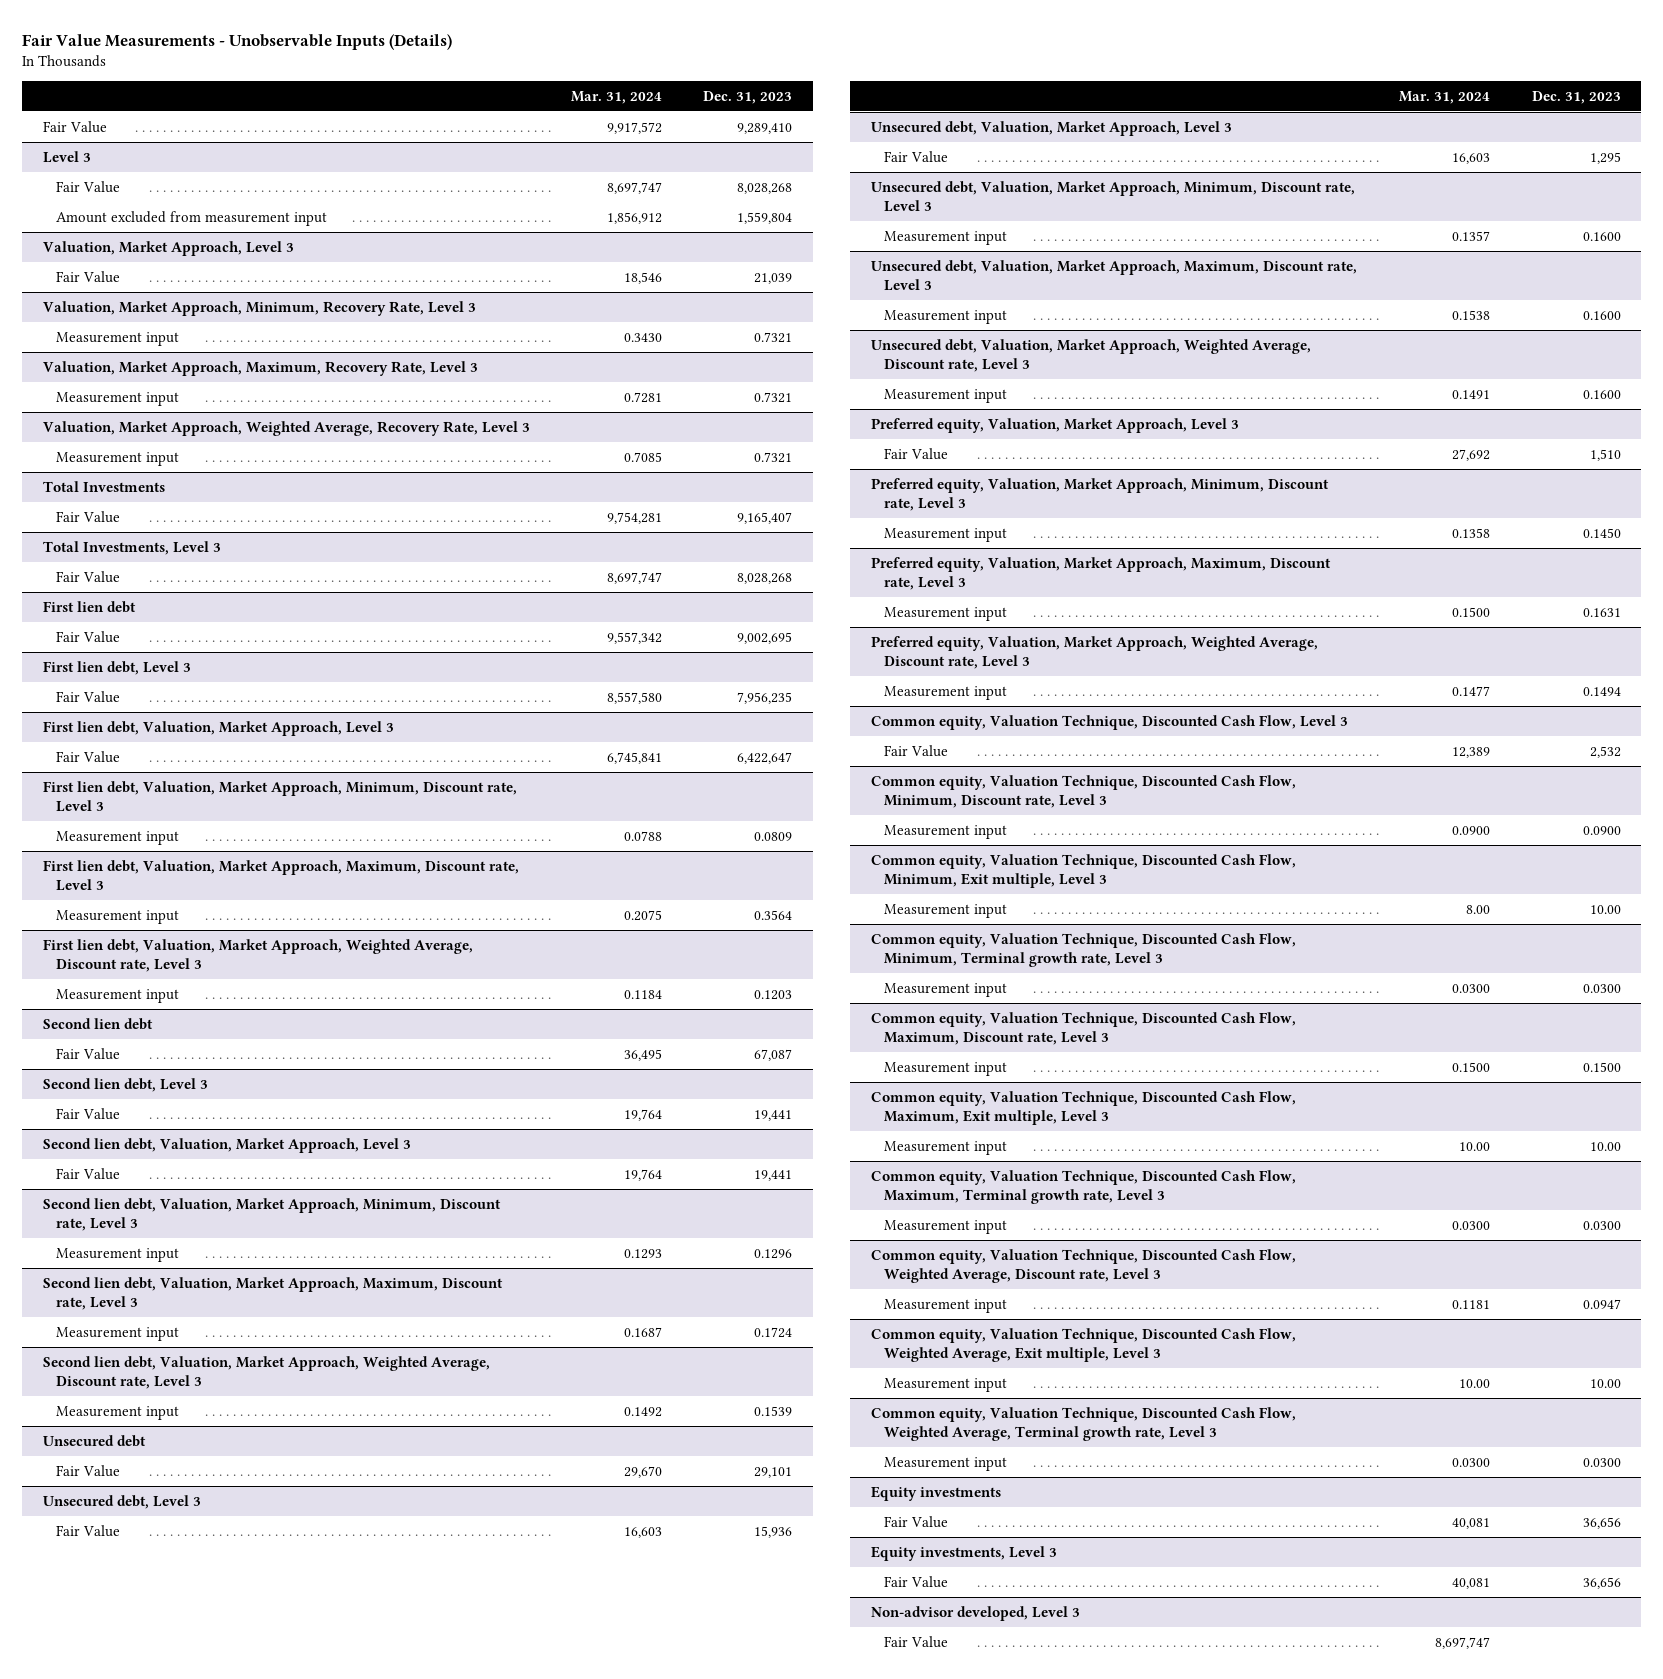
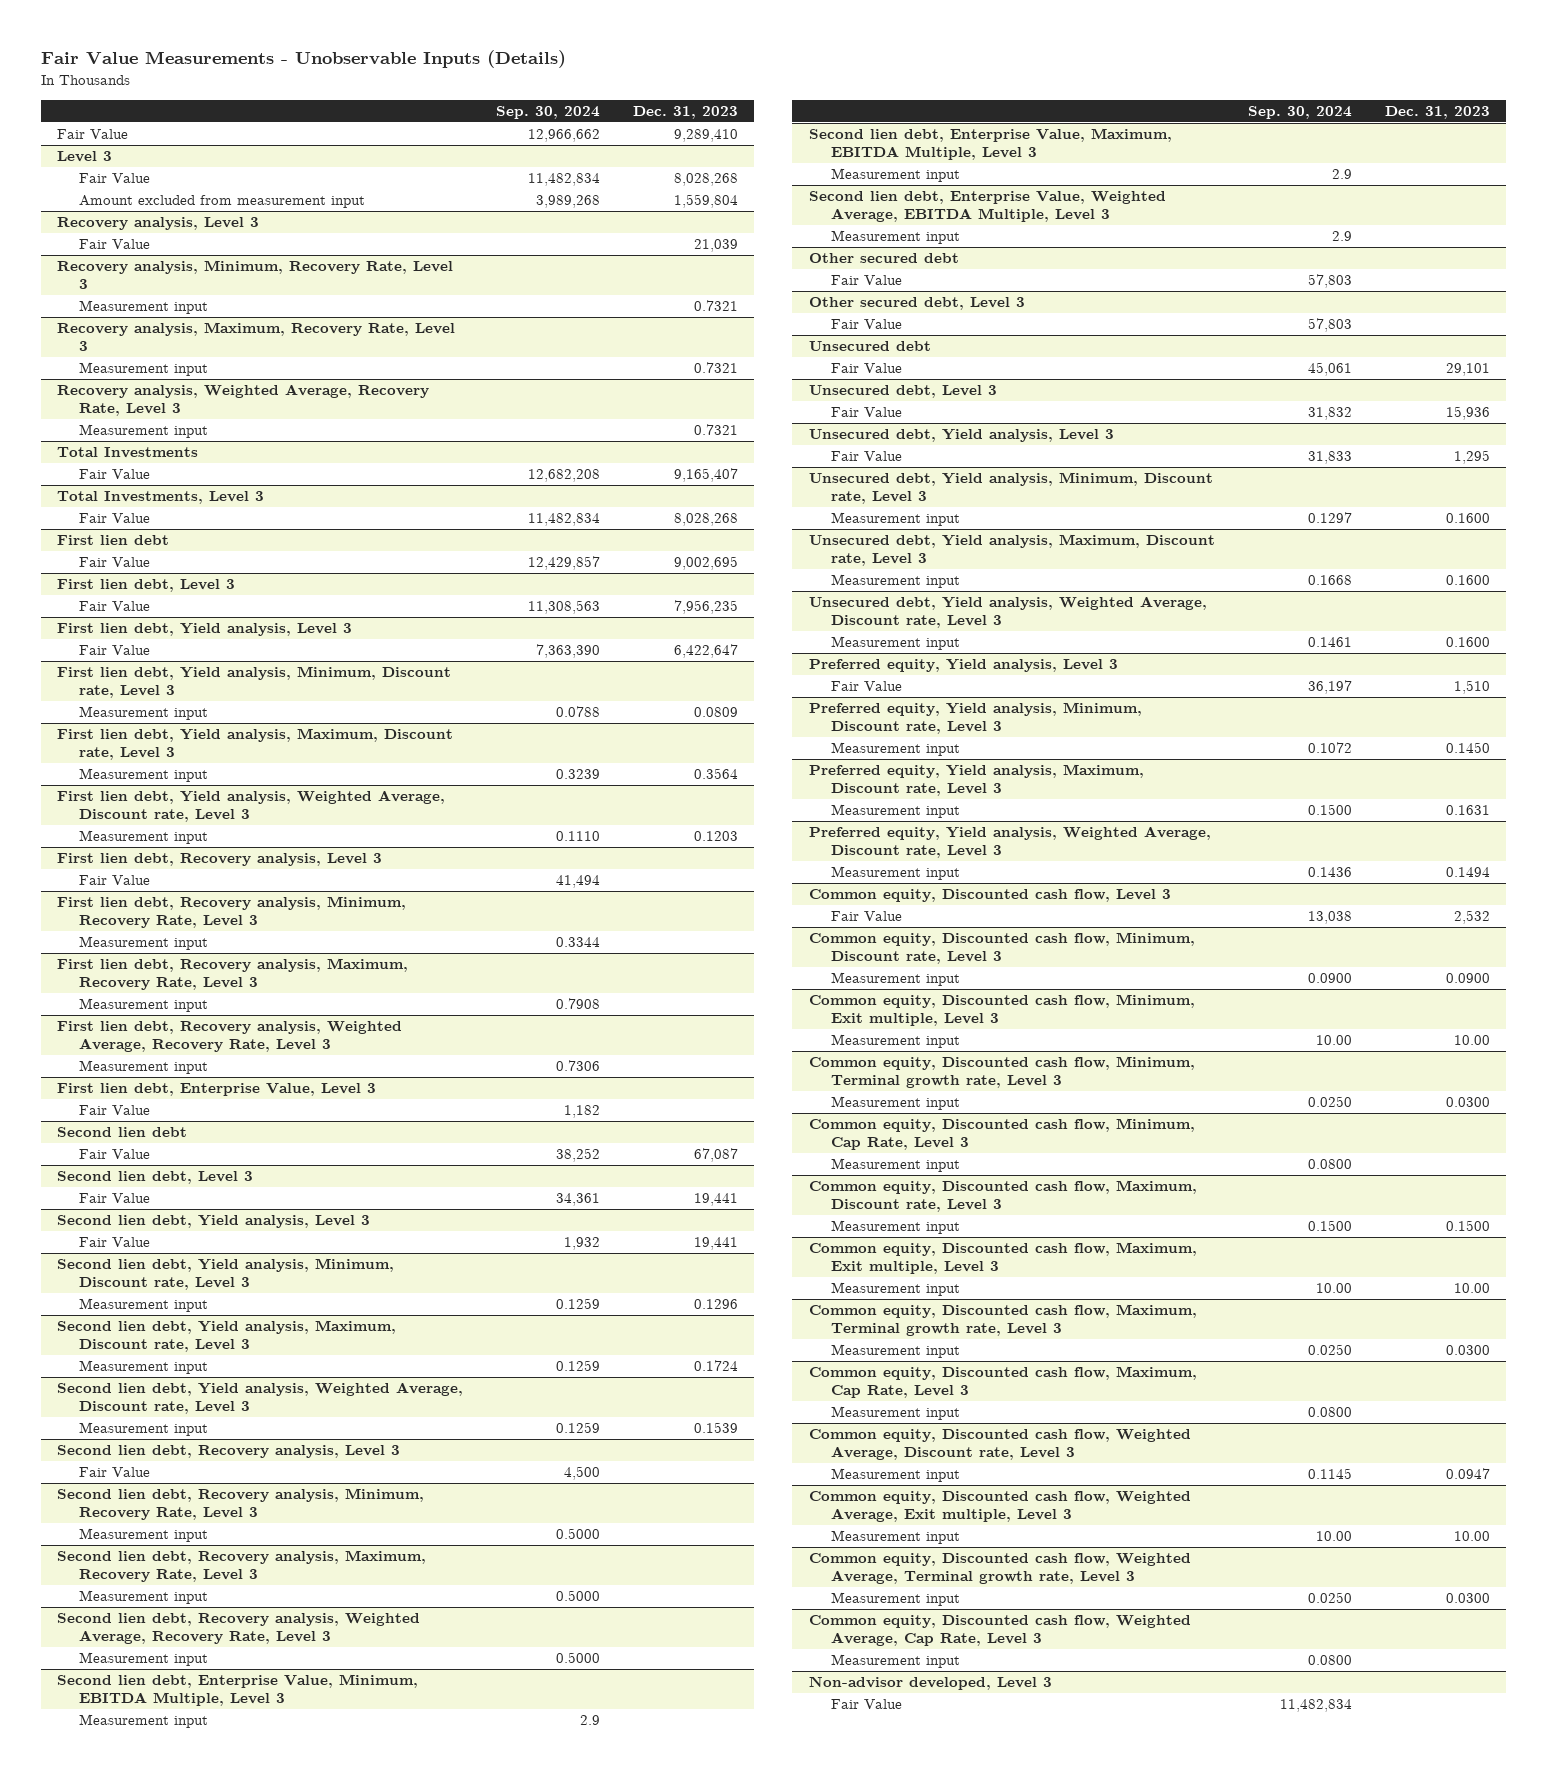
- | Mar. 31, 2024 | Dec. 31, 2023
+ | Sep. 30, 2024 | Dec. 31, 2023
- Valuation, Market Approach, Level 3
+ Recovery analysis, Level 3
- Valuation, Market Approach, Minimum, Recovery Rate, Level 3
+ Recovery analysis, Minimum, Recovery Rate, Level 3
- Valuation, Market Approach, Maximum, Recovery Rate, Level 3
+ Recovery analysis, Maximum, Recovery Rate, Level 3
- Valuation, Market Approach, Weighted Average, Recovery Rate, Level 3
+ Recovery analysis, Weighted Average, Recovery Rate, Level 3
- First lien debt, Valuation, Market Approach, Level 3
+ First lien debt, Yield analysis, Level 3
- First lien debt, Valuation, Market Approach, Minimum, Discount rate, Level 3
+ First lien debt, Yield analysis, Minimum, Discount rate, Level 3
- First lien debt, Valuation, Market Approach, Maximum, Discount rate, Level 3
+ First lien debt, Yield analysis, Maximum, Discount rate, Level 3
- First lien debt, Valuation, Market Approach, Weighted Average, Discount rate, Level 3
+ First lien debt, Yield analysis, Weighted Average, Discount rate, Level 3
+ First lien debt, Recovery analysis, Level 3
+ Fair Value | 41,494 |
+ First lien debt, Recovery analysis, Minimum, Recovery Rate, Level 3
+ Measurement input | 0.3344 |
+ First lien debt, Recovery analysis, Maximum, Recovery Rate, Level 3
+ Measurement input | 0.7908 |
+ First lien debt, Recovery analysis, Weighted Average, Recovery Rate, Level 3
+ Measurement input | 0.7306 |
+ First lien debt, Enterprise Value, Level 3
+ Fair Value | 1,182 |
- Second lien debt, Valuation, Market Approach, Level 3
+ Second lien debt, Yield analysis, Level 3
- Second lien debt, Valuation, Market Approach, Minimum, Discount rate, Level 3
+ Second lien debt, Yield analysis, Minimum, Discount rate, Level 3
- Second lien debt, Valuation, Market Approach, Maximum, Discount rate, Level 3
+ Second lien debt, Yield analysis, Maximum, Discount rate, Level 3
- Second lien debt, Valuation, Market Approach, Weighted Average, Discount rate, Level 3
+ Second lien debt, Yield analysis, Weighted Average, Discount rate, Level 3
+ Second lien debt, Recovery analysis, Level 3
+ Fair Value | 4,500 |
+ Second lien debt, Recovery analysis, Minimum, Recovery Rate, Level 3
+ Measurement input | 0.5000 |
+ Second lien debt, Recovery analysis, Maximum, Recovery Rate, Level 3
+ Measurement input | 0.5000 |
+ Second lien debt, Recovery analysis, Weighted Average, Recovery Rate, Level 3
+ Measurement input | 0.5000 |
+ Second lien debt, Enterprise Value, Minimum, EBITDA Multiple, Level 3
+ Measurement input | 2.9 |
+ Second lien debt, Enterprise Value, Maximum, EBITDA Multiple, Level 3
+ Measurement input | 2.9 |
+ Second lien debt, Enterprise Value, Weighted Average, EBITDA Multiple, Level 3
+ Measurement input | 2.9 |
+ Other secured debt
+ Fair Value | 57,803 |
+ Other secured debt, Level 3
+ Fair Value | 57,803 |
- Unsecured debt, Valuation, Market Approach, Level 3
+ Unsecured debt, Yield analysis, Level 3
- Unsecured debt, Valuation, Market Approach, Minimum, Discount rate, Level 3
+ Unsecured debt, Yield analysis, Minimum, Discount rate, Level 3
- Unsecured debt, Valuation, Market Approach, Maximum, Discount rate, Level 3
+ Unsecured debt, Yield analysis, Maximum, Discount rate, Level 3
- Unsecured debt, Valuation, Market Approach, Weighted Average, Discount rate, Level 3
+ Unsecured debt, Yield analysis, Weighted Average, Discount rate, Level 3
- Preferred equity, Valuation, Market Approach, Level 3
+ Preferred equity, Yield analysis, Level 3
- Preferred equity, Valuation, Market Approach, Minimum, Discount rate, Level 3
+ Preferred equity, Yield analysis, Minimum, Discount rate, Level 3
- Preferred equity, Valuation, Market Approach, Maximum, Discount rate, Level 3
+ Preferred equity, Yield analysis, Maximum, Discount rate, Level 3
- Preferred equity, Valuation, Market Approach, Weighted Average, Discount rate, Level 3
+ Preferred equity, Yield analysis, Weighted Average, Discount rate, Level 3
- Common equity, Valuation Technique, Discounted Cash Flow, Level 3
+ Common equity, Discounted cash flow, Level 3
- Common equity, Valuation Technique, Discounted Cash Flow, Minimum, Discount rate, Level 3
+ Common equity, Discounted cash flow, Minimum, Discount rate, Level 3
- Common equity, Valuation Technique, Discounted Cash Flow, Minimum, Exit multiple, Level 3
+ Common equity, Discounted cash flow, Minimum, Exit multiple, Level 3
- Common equity, Valuation Technique, Discounted Cash Flow, Minimum, Terminal growth rate, Level 3
+ Common equity, Discounted cash flow, Minimum, Terminal growth rate, Level 3
- Common equity, Valuation Technique, Discounted Cash Flow, Maximum, Discount rate, Level 3
+ Common equity, Discounted cash flow, Minimum, Cap Rate, Level 3
+ Measurement input | 0.0800 |
+ Common equity, Discounted cash flow, Maximum, Discount rate, Level 3
- Common equity, Valuation Technique, Discounted Cash Flow, Maximum, Exit multiple, Level 3
+ Common equity, Discounted cash flow, Maximum, Exit multiple, Level 3
- Common equity, Valuation Technique, Discounted Cash Flow, Maximum, Terminal growth rate, Level 3
+ Common equity, Discounted cash flow, Maximum, Terminal growth rate, Level 3
- Common equity, Valuation Technique, Discounted Cash Flow, Weighted Average, Discount rate, Level 3
+ Common equity, Discounted cash flow, Maximum, Cap Rate, Level 3
+ Measurement input | 0.0800 |
+ Common equity, Discounted cash flow, Weighted Average, Discount rate, Level 3
- Common equity, Valuation Technique, Discounted Cash Flow, Weighted Average, Exit multiple, Level 3
+ Common equity, Discounted cash flow, Weighted Average, Exit multiple, Level 3
- Common equity, Valuation Technique, Discounted Cash Flow, Weighted Average, Terminal growth rate, Level 3
+ Common equity, Discounted cash flow, Weighted Average, Terminal growth rate, Level 3
- Equity investments
- Fair Value | 40,081 | 36,656
- Equity investments, Level 3
- Fair Value | 40,081 | 36,656
+ Common equity, Discounted cash flow, Weighted Average, Cap Rate, Level 3
+ Measurement input | 0.0800 |

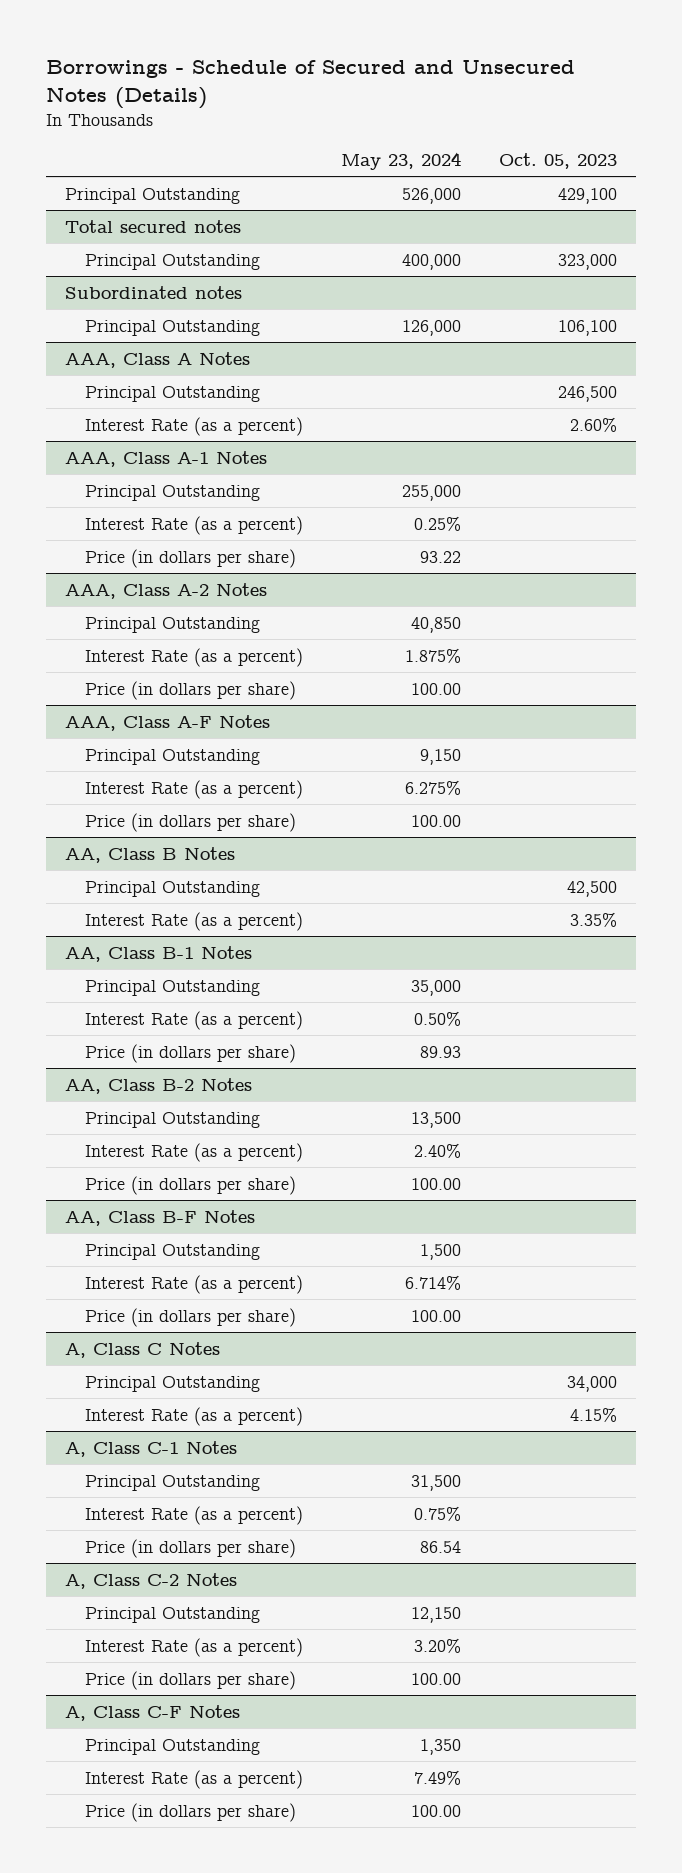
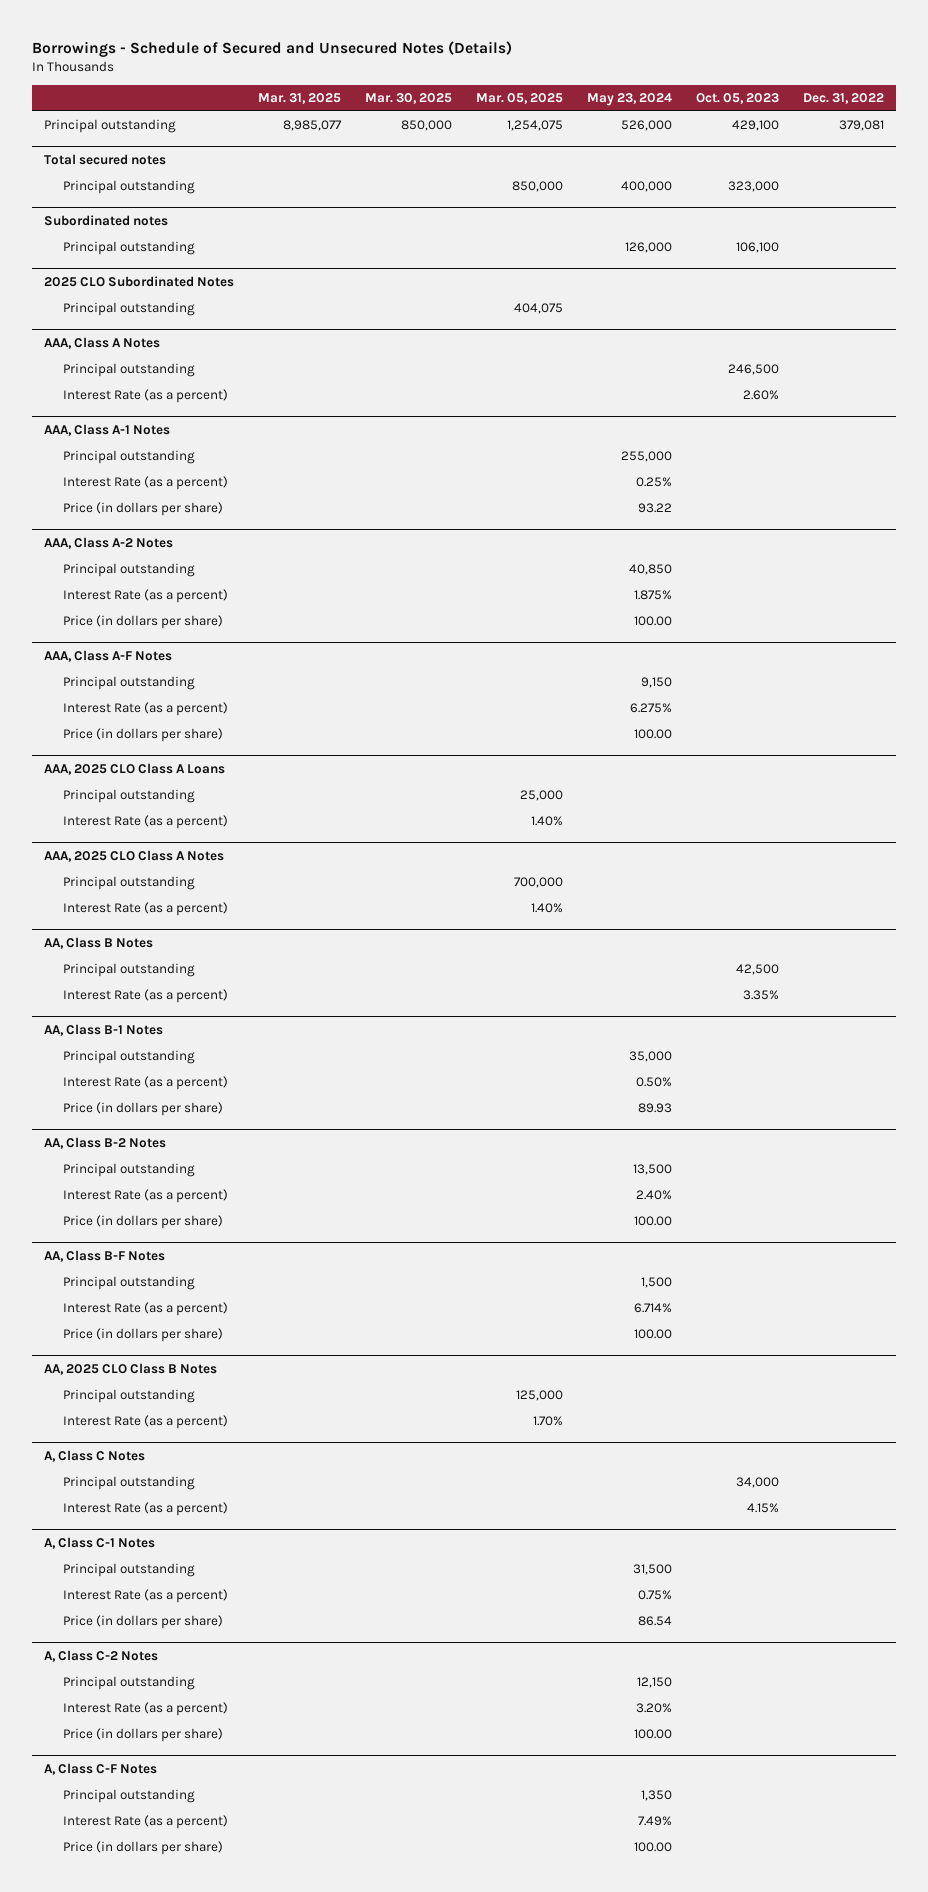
- | May 23, 2024 | Oct. 05, 2023
+ | Mar. 31, 2025 | Mar. 30, 2025 | Mar. 05, 2025 | May 23, 2024 | Oct. 05, 2023 | Dec. 31, 2022
- Principal Outstanding | 526,000 | 429,100
+ Principal outstanding | 8,985,077 | 850,000 | 1,254,075 | 526,000 | 429,100 | 379,081
@ Total secured notes
- Principal Outstanding | 400,000 | 323,000
+ Principal outstanding | | | 850,000 | 400,000 | 323,000 |
@ Subordinated notes
- Principal Outstanding | 126,000 | 106,100
+ Principal outstanding | | | | 126,000 | 106,100 |
+ 2025 CLO Subordinated Notes
+ Principal outstanding | | | 404,075 | | |
@ AAA, Class A Notes
- Principal Outstanding | | 246,500
+ Principal outstanding | | | | | 246,500 |
@ AAA, Class A-1 Notes
- Principal Outstanding | 255,000 |
+ Principal outstanding | | | | 255,000 | |
@ AAA, Class A-2 Notes
- Principal Outstanding | 40,850 |
+ Principal outstanding | | | | 40,850 | |
@ AAA, Class A-F Notes
- Principal Outstanding | 9,150 |
+ Principal outstanding | | | | 9,150 | |
+ AAA, 2025 CLO Class A Loans
+ Principal outstanding | | | 25,000 | | |
+ Interest Rate (as a percent) | | | 1.40% | | |
+ AAA, 2025 CLO Class A Notes
+ Principal outstanding | | | 700,000 | | |
+ Interest Rate (as a percent) | | | 1.40% | | |
@ AA, Class B Notes
- Principal Outstanding | | 42,500
+ Principal outstanding | | | | | 42,500 |
@ AA, Class B-1 Notes
- Principal Outstanding | 35,000 |
+ Principal outstanding | | | | 35,000 | |
@ AA, Class B-2 Notes
- Principal Outstanding | 13,500 |
+ Principal outstanding | | | | 13,500 | |
@ AA, Class B-F Notes
- Principal Outstanding | 1,500 |
+ Principal outstanding | | | | 1,500 | |
+ AA, 2025 CLO Class B Notes
+ Principal outstanding | | | 125,000 | | |
+ Interest Rate (as a percent) | | | 1.70% | | |
@ A, Class C Notes
- Principal Outstanding | | 34,000
+ Principal outstanding | | | | | 34,000 |
@ A, Class C-1 Notes
- Principal Outstanding | 31,500 |
+ Principal outstanding | | | | 31,500 | |
@ A, Class C-2 Notes
- Principal Outstanding | 12,150 |
+ Principal outstanding | | | | 12,150 | |
@ A, Class C-F Notes
- Principal Outstanding | 1,350 |
+ Principal outstanding | | | | 1,350 | |

